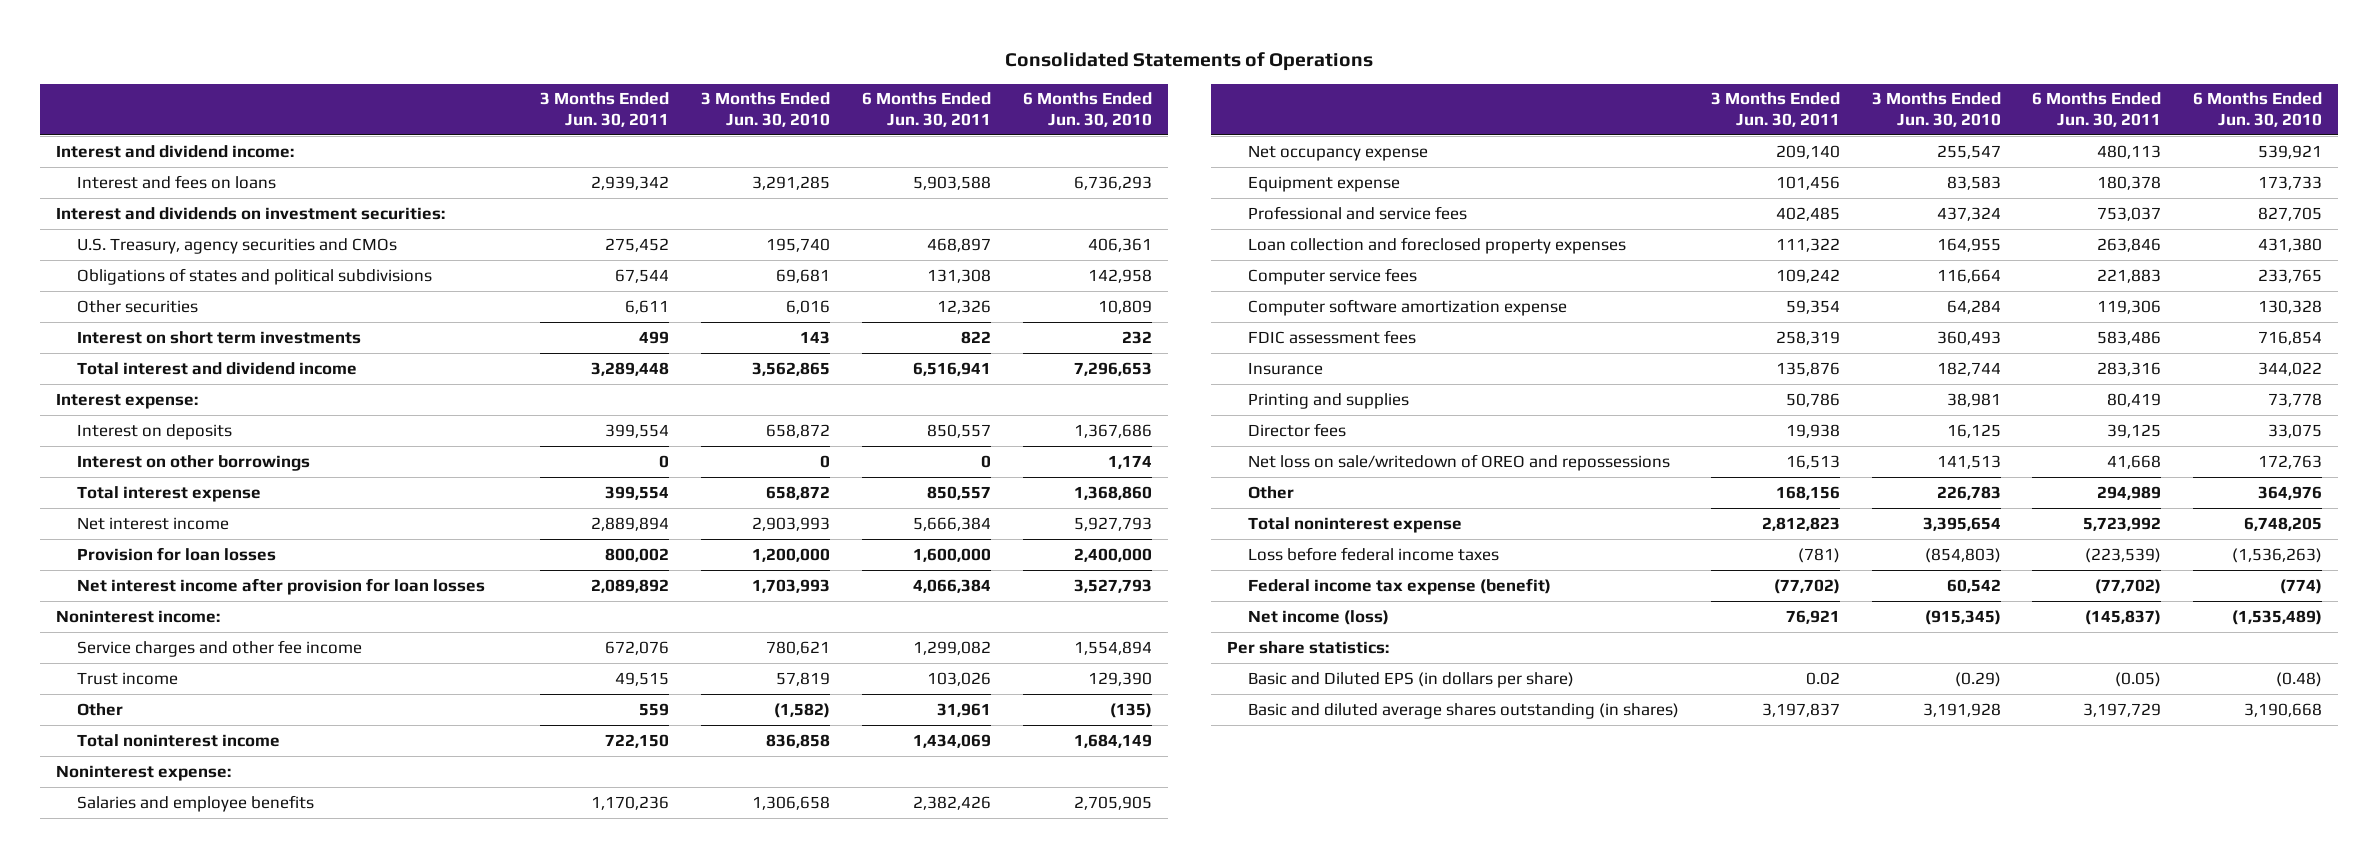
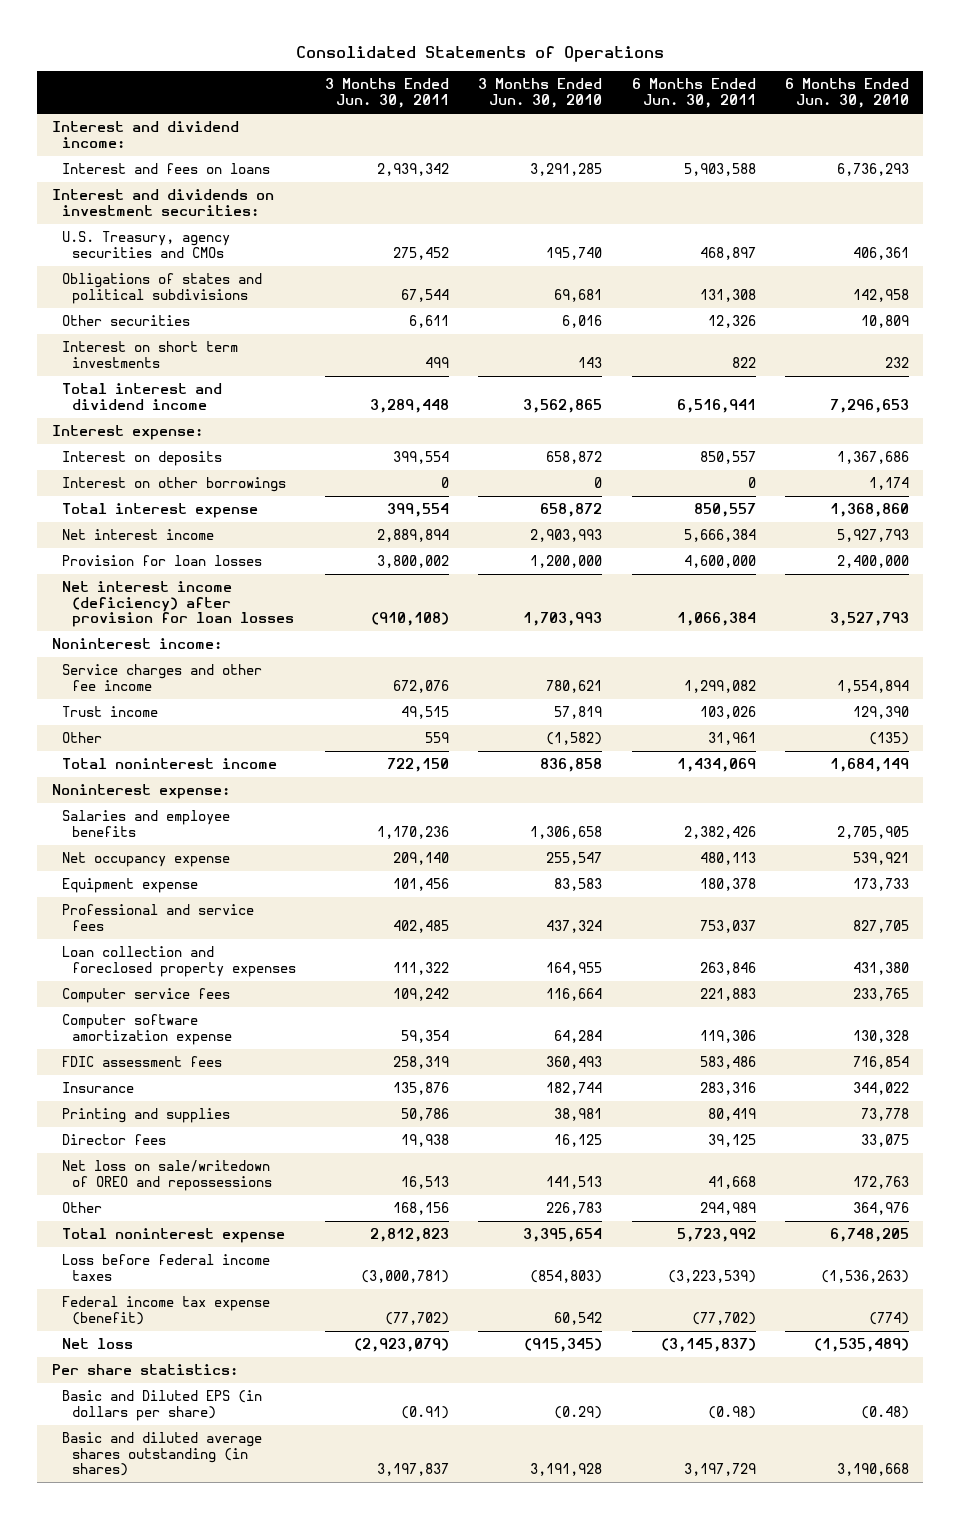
- Provision for loan losses | 800,002 | 1,200,000 | 1,600,000 | 2,400,000
- Net interest income after provision for loan losses | 2,089,892 | 1,703,993 | 4,066,384 | 3,527,793
+ Provision for loan losses | 3,800,002 | 1,200,000 | 4,600,000 | 2,400,000
+ Net interest income (deficiency) after provision for loan losses | (910,108) | 1,703,993 | 1,066,384 | 3,527,793
- Loss before federal income taxes | (781) | (854,803) | (223,539) | (1,536,263)
+ Loss before federal income taxes | (3,000,781) | (854,803) | (3,223,539) | (1,536,263)
- Net income (loss) | 76,921 | (915,345) | (145,837) | (1,535,489)
+ Net loss | (2,923,079) | (915,345) | (3,145,837) | (1,535,489)
- Basic and Diluted EPS (in dollars per share) | 0.02 | (0.29) | (0.05) | (0.48)
+ Basic and Diluted EPS (in dollars per share) | (0.91) | (0.29) | (0.98) | (0.48)

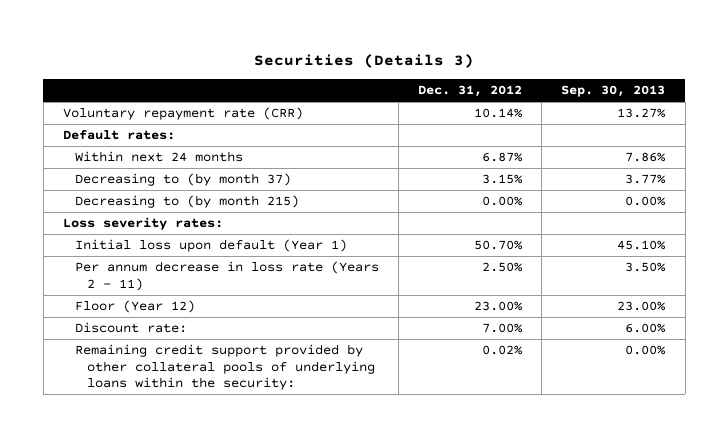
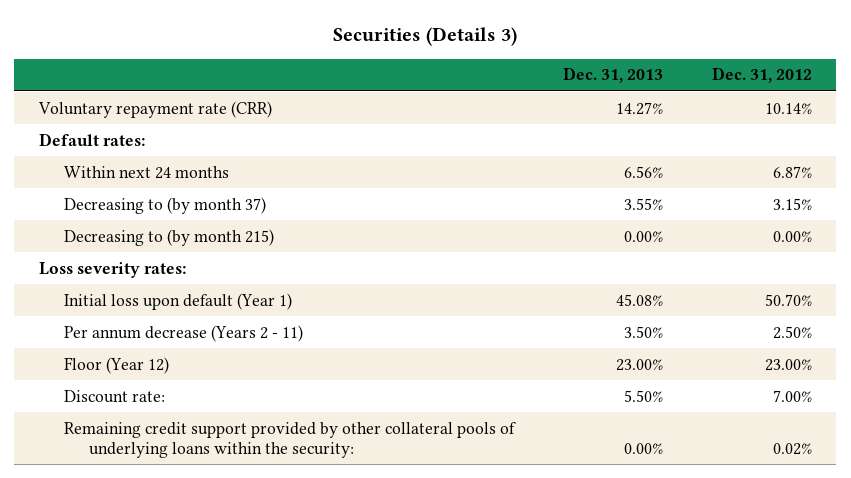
- | Dec. 31, 2012 | Sep. 30, 2013
+ | Dec. 31, 2013 | Dec. 31, 2012
- Per annum decrease in loss rate (Years 2 - 11) | 2.50% | 3.50%
+ Per annum decrease (Years 2 - 11) | 3.50% | 2.50%

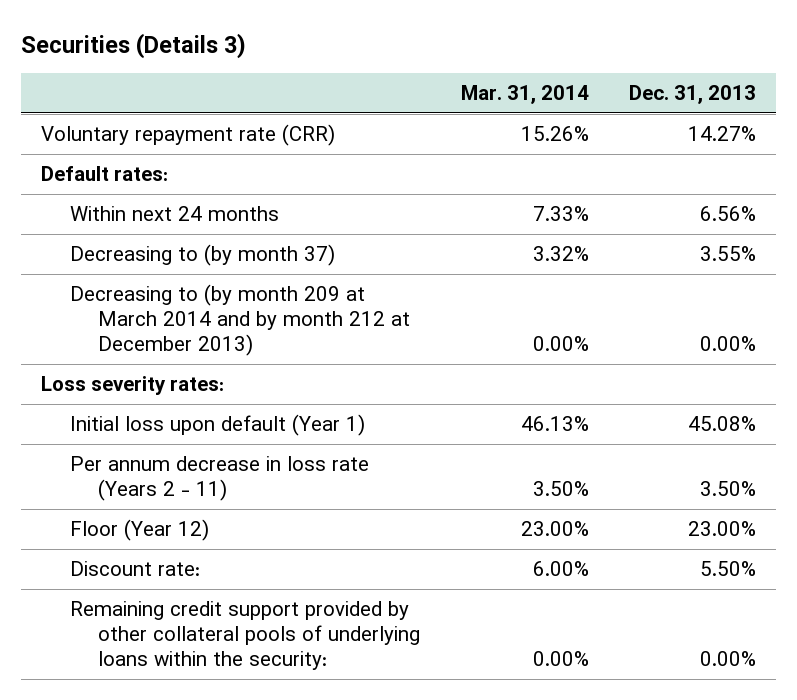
- | Dec. 31, 2013 | Dec. 31, 2012
+ | Mar. 31, 2014 | Dec. 31, 2013
- Decreasing to (by month 215) | 0.00% | 0.00%
+ Decreasing to (by month 209 at March 2014 and by month 212 at December 2013) | 0.00% | 0.00%
- Per annum decrease (Years 2 - 11) | 3.50% | 2.50%
+ Per annum decrease in loss rate (Years 2 - 11) | 3.50% | 3.50%

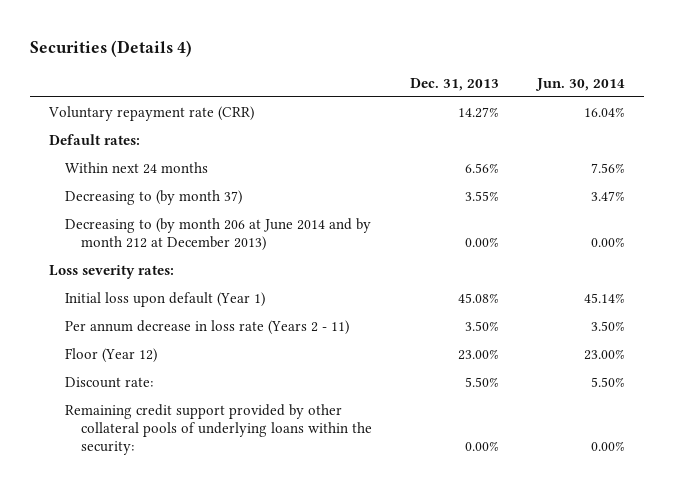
- Securities (Details 3)
+ Securities (Details 4)
- | Mar. 31, 2014 | Dec. 31, 2013
+ | Dec. 31, 2013 | Jun. 30, 2014
- Decreasing to (by month 209 at March 2014 and by month 212 at December 2013) | 0.00% | 0.00%
+ Decreasing to (by month 206 at June 2014 and by month 212 at December 2013) | 0.00% | 0.00%

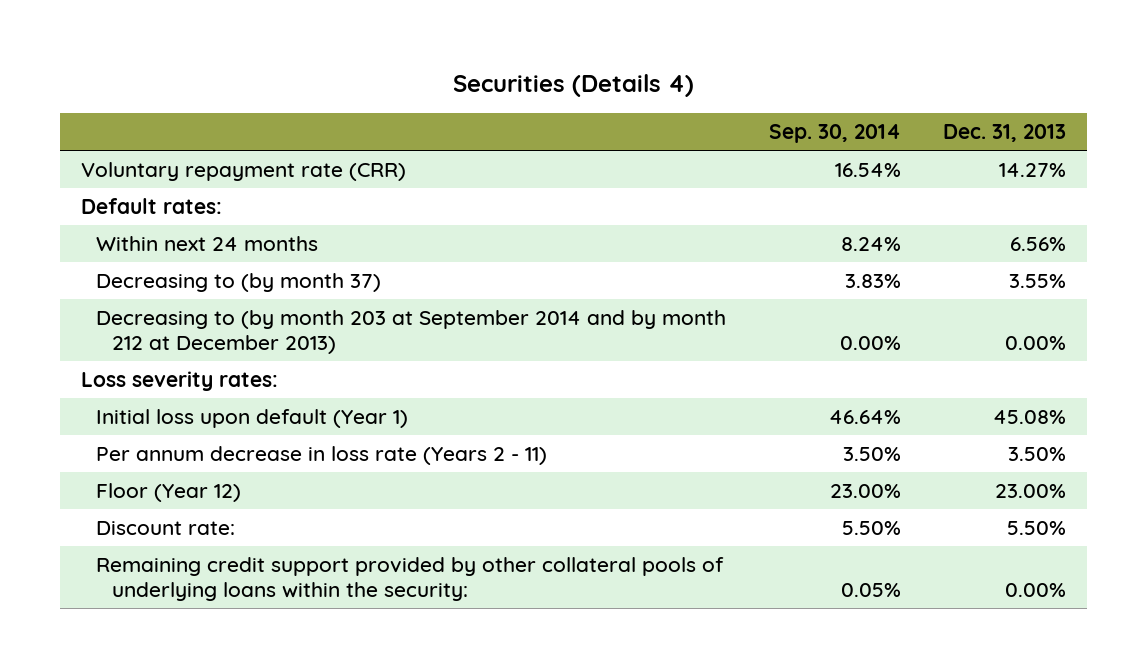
- | Dec. 31, 2013 | Jun. 30, 2014
+ | Sep. 30, 2014 | Dec. 31, 2013
- Decreasing to (by month 206 at June 2014 and by month 212 at December 2013) | 0.00% | 0.00%
+ Decreasing to (by month 203 at September 2014 and by month 212 at December 2013) | 0.00% | 0.00%

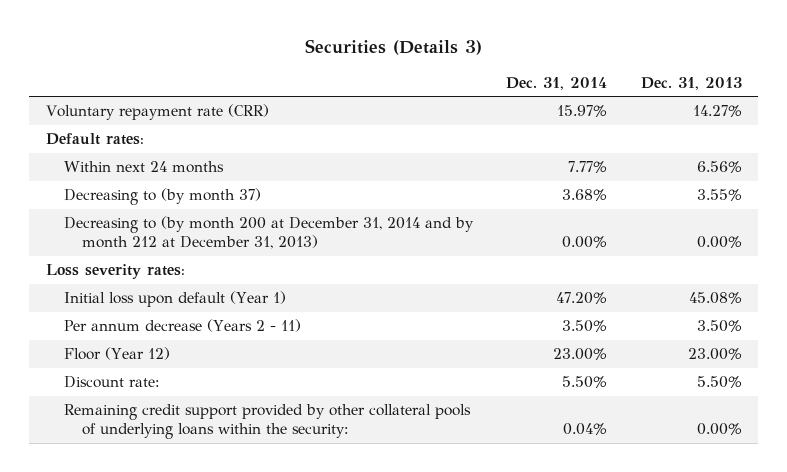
- Securities (Details 4)
+ Securities (Details 3)
- | Sep. 30, 2014 | Dec. 31, 2013
+ | Dec. 31, 2014 | Dec. 31, 2013
- Decreasing to (by month 203 at September 2014 and by month 212 at December 2013) | 0.00% | 0.00%
+ Decreasing to (by month 200 at December 31, 2014 and by month 212 at December 31, 2013) | 0.00% | 0.00%
- Per annum decrease in loss rate (Years 2 - 11) | 3.50% | 3.50%
+ Per annum decrease (Years 2 - 11) | 3.50% | 3.50%

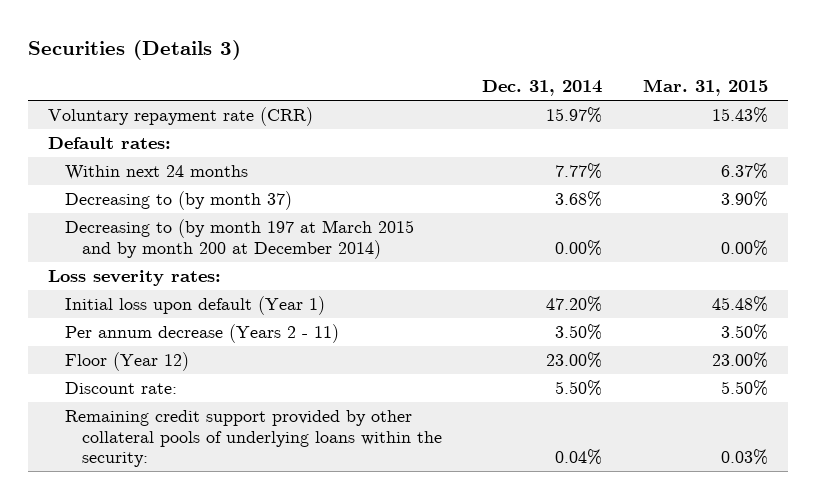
- | Dec. 31, 2014 | Dec. 31, 2013
+ | Dec. 31, 2014 | Mar. 31, 2015
- Decreasing to (by month 200 at December 31, 2014 and by month 212 at December 31, 2013) | 0.00% | 0.00%
+ Decreasing to (by month 197 at March 2015 and by month 200 at December 2014) | 0.00% | 0.00%

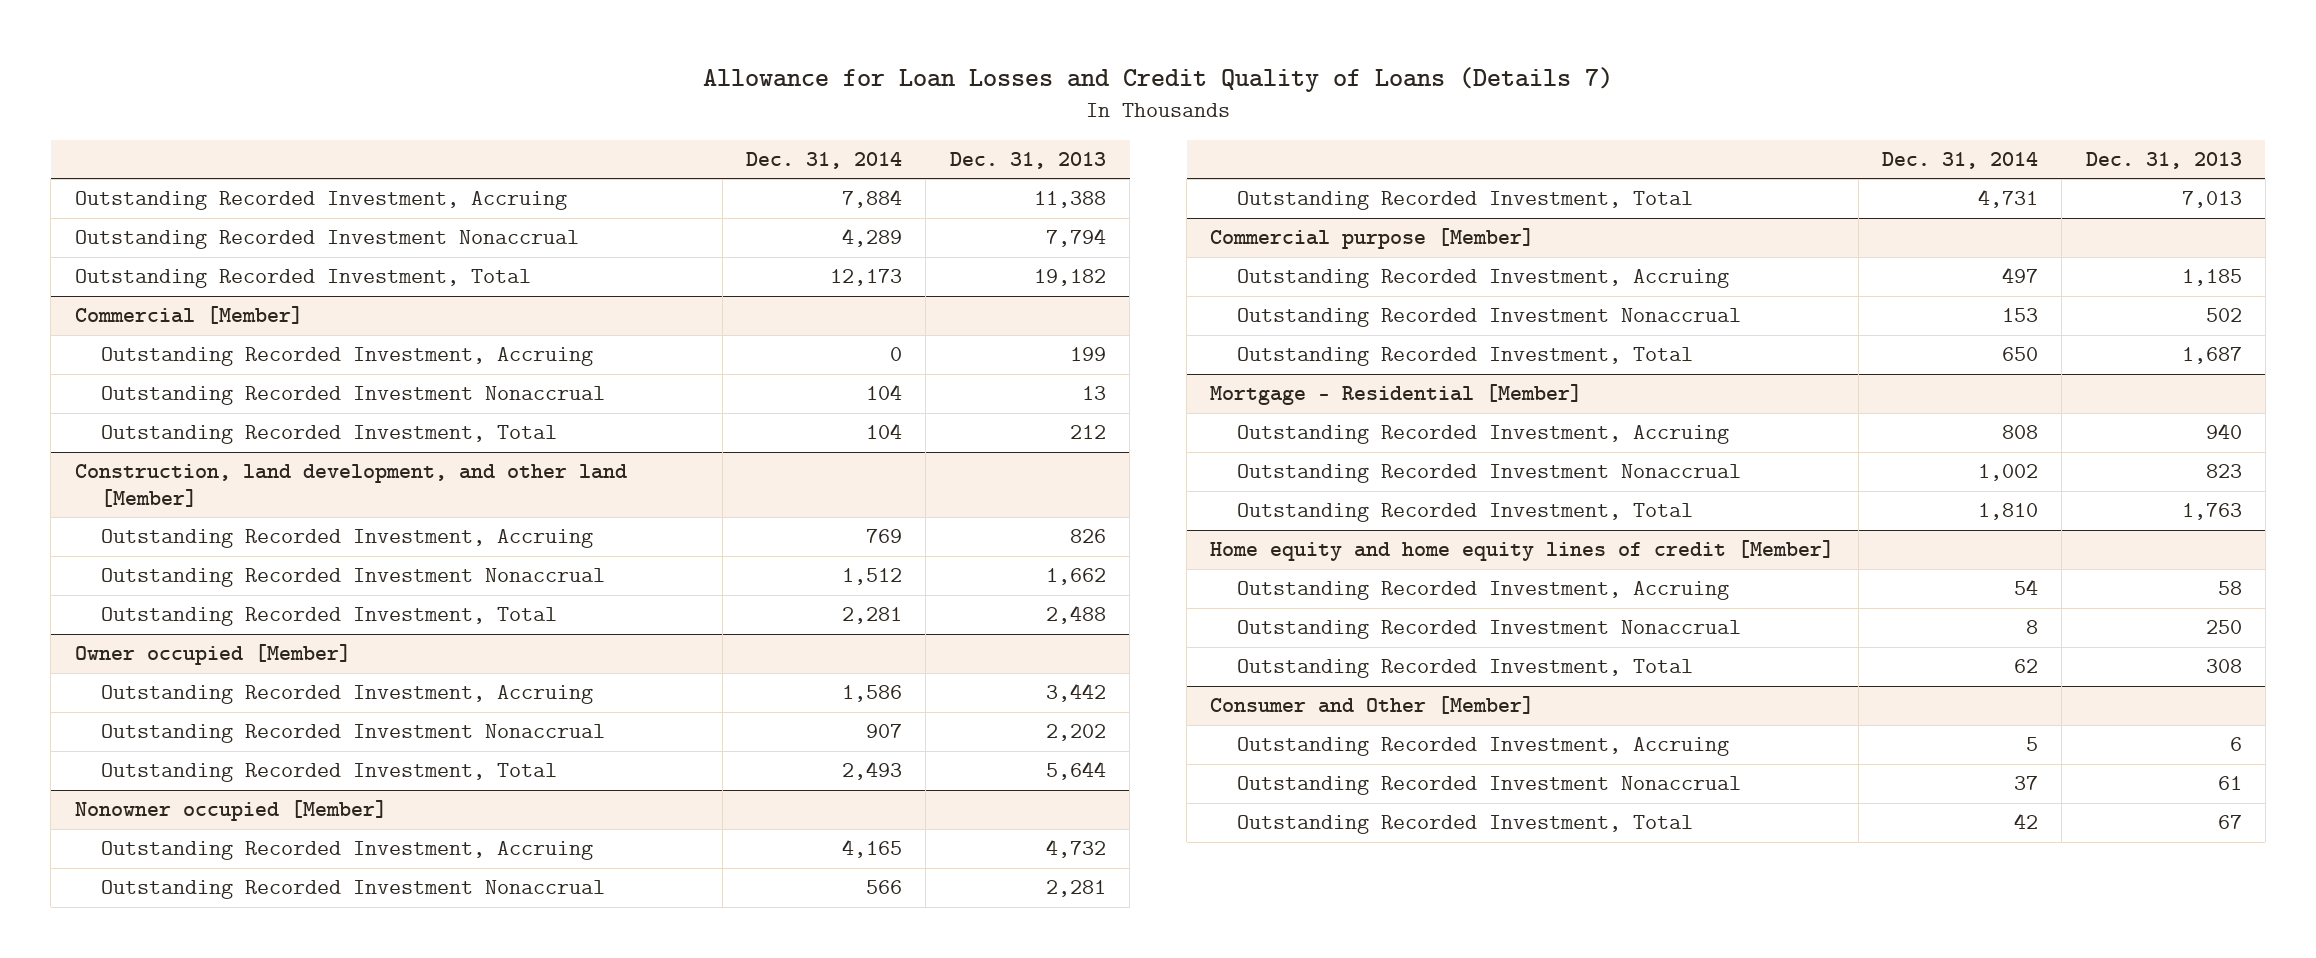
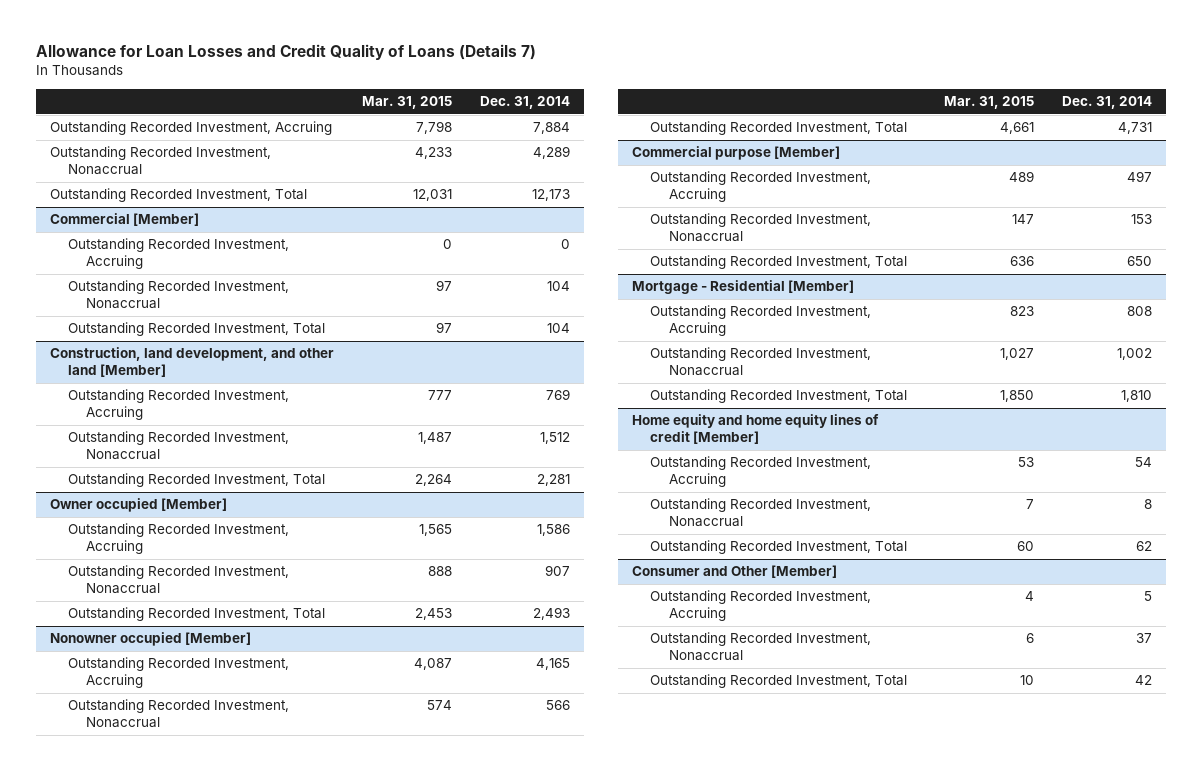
- | Dec. 31, 2014 | Dec. 31, 2013
+ | Mar. 31, 2015 | Dec. 31, 2014
- Outstanding Recorded Investment Nonaccrual | 4,289 | 7,794
+ Outstanding Recorded Investment, Nonaccrual | 4,233 | 4,289
@ Commercial [Member]
- Outstanding Recorded Investment Nonaccrual | 104 | 13
+ Outstanding Recorded Investment, Nonaccrual | 97 | 104
@ Construction, land development, and other land [Member]
- Outstanding Recorded Investment Nonaccrual | 1,512 | 1,662
+ Outstanding Recorded Investment, Nonaccrual | 1,487 | 1,512
@ Owner occupied [Member]
- Outstanding Recorded Investment Nonaccrual | 907 | 2,202
+ Outstanding Recorded Investment, Nonaccrual | 888 | 907
@ Nonowner occupied [Member]
- Outstanding Recorded Investment Nonaccrual | 566 | 2,281
+ Outstanding Recorded Investment, Nonaccrual | 574 | 566
@ Commercial purpose [Member]
- Outstanding Recorded Investment Nonaccrual | 153 | 502
+ Outstanding Recorded Investment, Nonaccrual | 147 | 153
@ Mortgage - Residential [Member]
- Outstanding Recorded Investment Nonaccrual | 1,002 | 823
+ Outstanding Recorded Investment, Nonaccrual | 1,027 | 1,002
@ Home equity and home equity lines of credit [Member]
- Outstanding Recorded Investment Nonaccrual | 8 | 250
+ Outstanding Recorded Investment, Nonaccrual | 7 | 8
@ Consumer and Other [Member]
- Outstanding Recorded Investment Nonaccrual | 37 | 61
+ Outstanding Recorded Investment, Nonaccrual | 6 | 37

